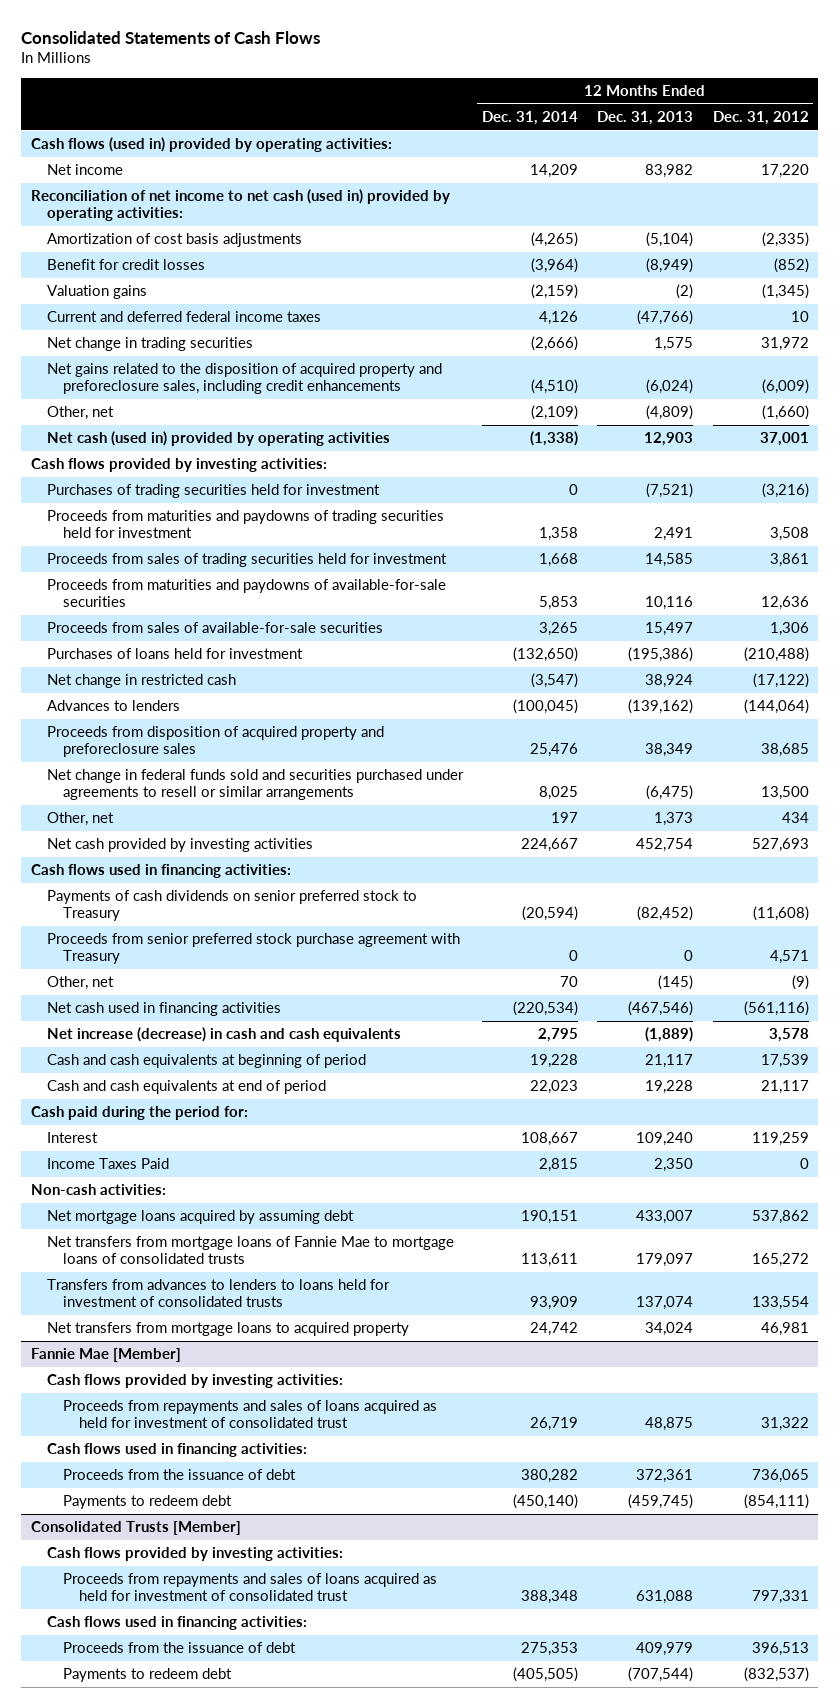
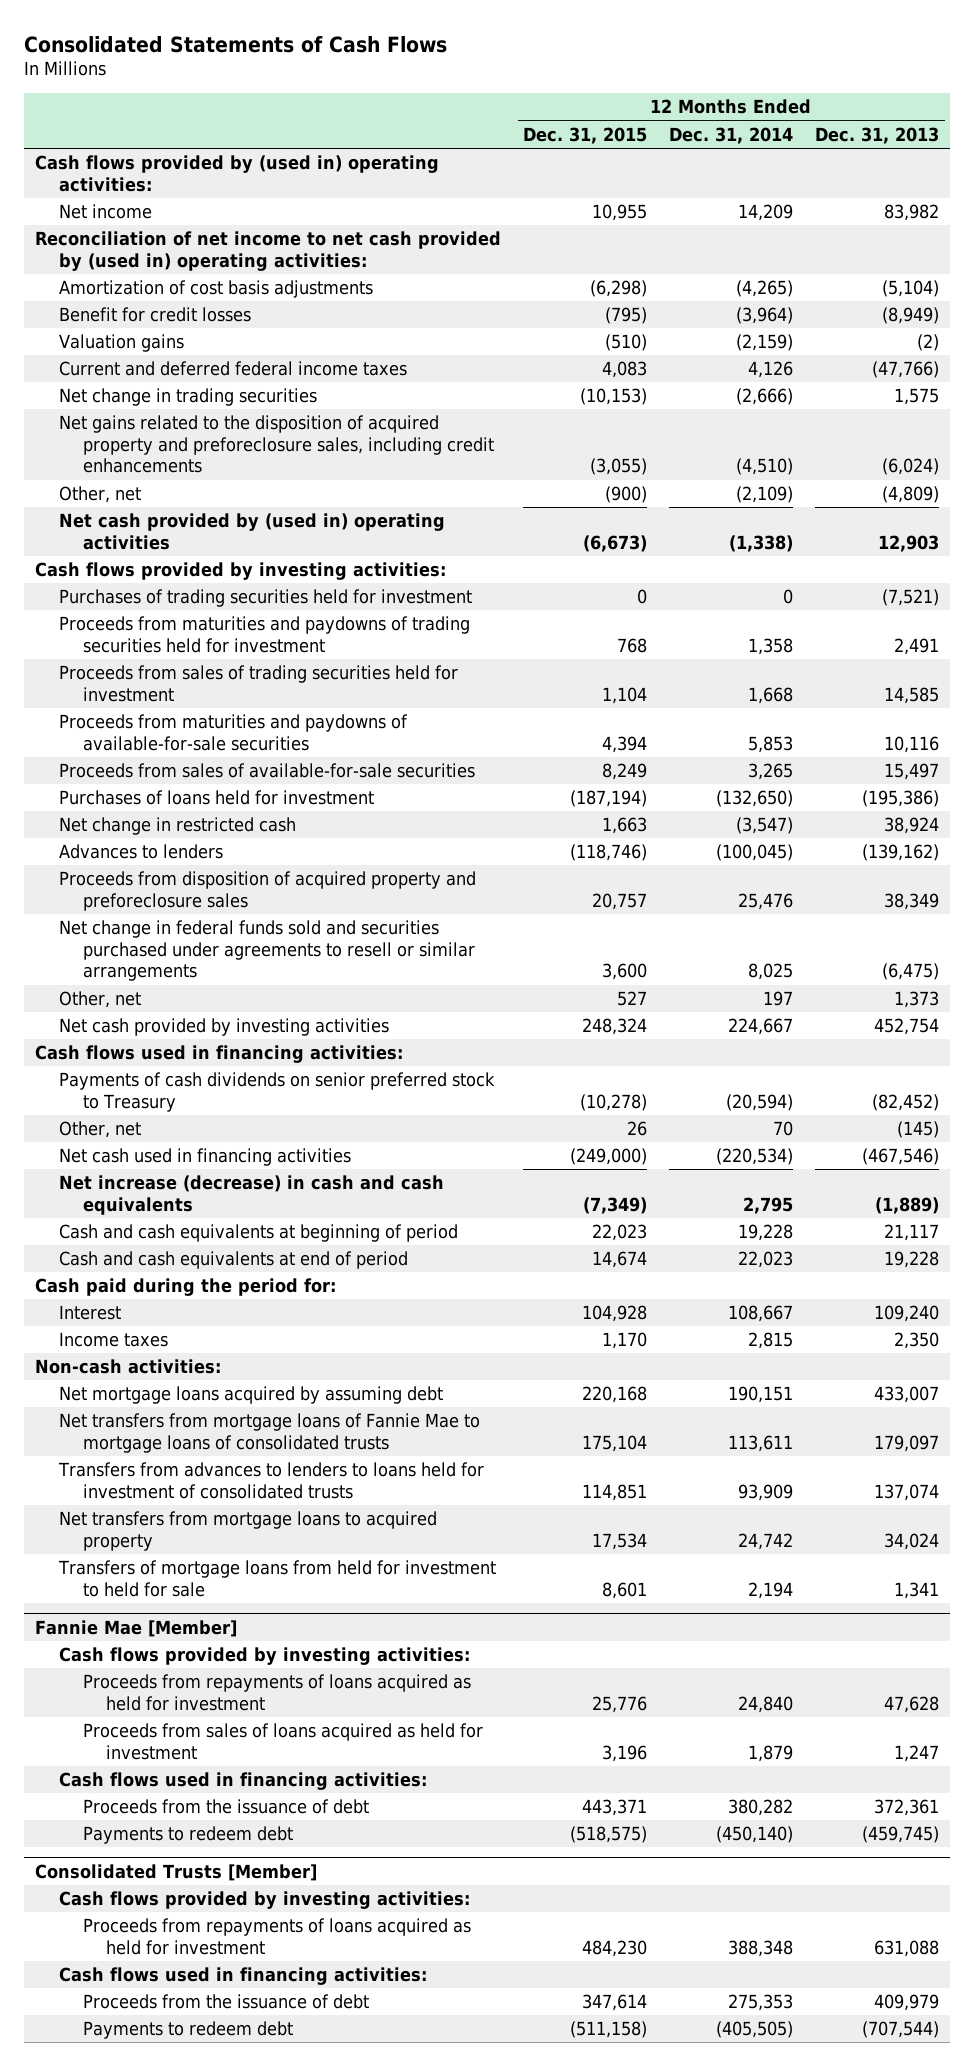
- | 12 Months Ended Dec. 31, 2014 | 12 Months Ended Dec. 31, 2013 | 12 Months Ended Dec. 31, 2012
+ | 12 Months Ended Dec. 31, 2015 | 12 Months Ended Dec. 31, 2014 | 12 Months Ended Dec. 31, 2013
- Cash flows (used in) provided by operating activities:
+ Cash flows provided by (used in) operating activities:
- Reconciliation of net income to net cash (used in) provided by operating activities:
+ Reconciliation of net income to net cash provided by (used in) operating activities:
- Net cash (used in) provided by operating activities | (1,338) | 12,903 | 37,001
+ Net cash provided by (used in) operating activities | (6,673) | (1,338) | 12,903
- Proceeds from senior preferred stock purchase agreement with Treasury | 0 | 0 | 4,571
- Income Taxes Paid | 2,815 | 2,350 | 0
+ Income taxes | 1,170 | 2,815 | 2,350
+ Transfers of mortgage loans from held for investment to held for sale | 8,601 | 2,194 | 1,341
@ Fannie Mae [Member]
- Proceeds from repayments and sales of loans acquired as held for investment of consolidated trust | 26,719 | 48,875 | 31,322
+ Proceeds from repayments of loans acquired as held for investment | 25,776 | 24,840 | 47,628
+ Proceeds from sales of loans acquired as held for investment | 3,196 | 1,879 | 1,247
@ Consolidated Trusts [Member]
- Proceeds from repayments and sales of loans acquired as held for investment of consolidated trust | 388,348 | 631,088 | 797,331
+ Proceeds from repayments of loans acquired as held for investment | 484,230 | 388,348 | 631,088

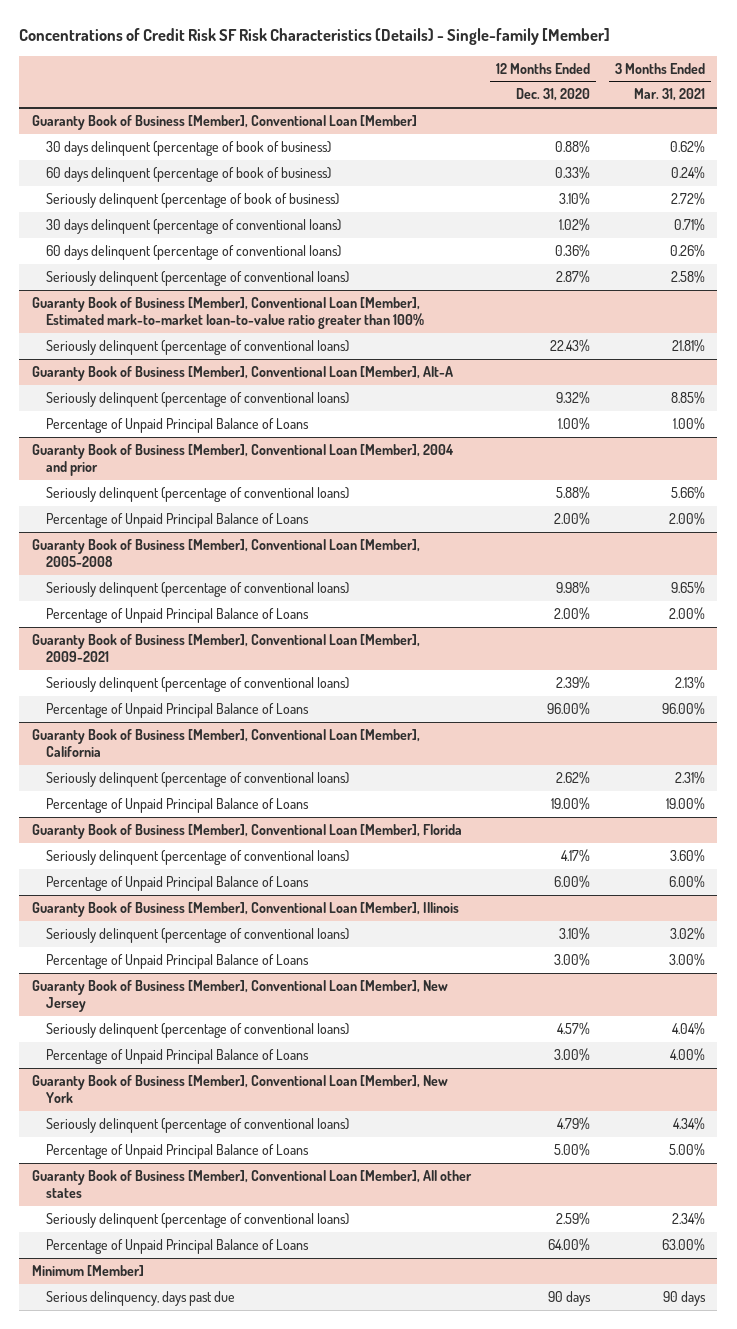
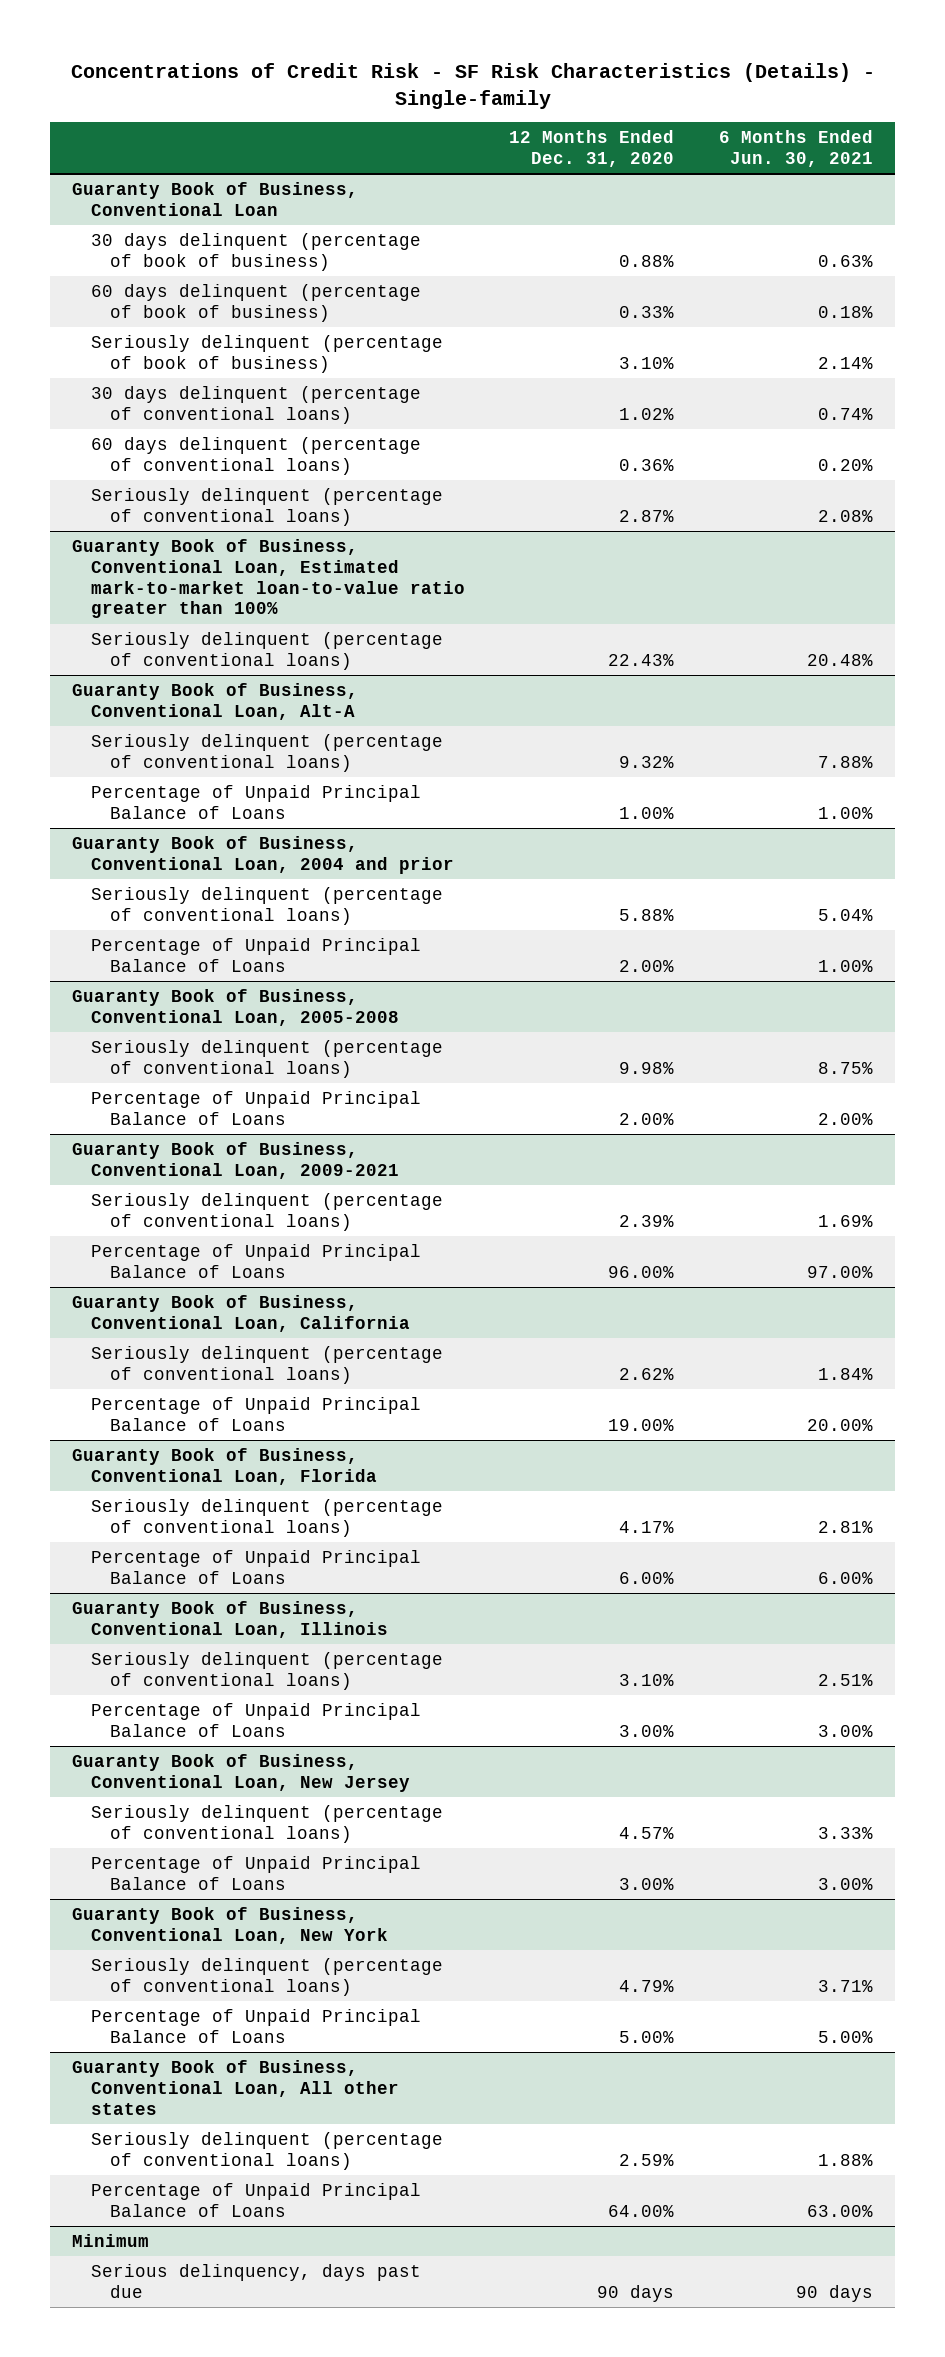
- Concentrations of Credit Risk SF Risk Characteristics (Details) - Single-family [Member]
+ Concentrations of Credit Risk - SF Risk Characteristics (Details) - Single-family
- | 12 Months Ended Dec. 31, 2020 | 3 Months Ended Mar. 31, 2021
+ | 12 Months Ended Dec. 31, 2020 | 6 Months Ended Jun. 30, 2021
- Guaranty Book of Business [Member], Conventional Loan [Member]
+ Guaranty Book of Business, Conventional Loan
- Guaranty Book of Business [Member], Conventional Loan [Member], Estimated mark-to-market loan-to-value ratio greater than 100%
+ Guaranty Book of Business, Conventional Loan, Estimated mark-to-market loan-to-value ratio greater than 100%
- Guaranty Book of Business [Member], Conventional Loan [Member], Alt-A
+ Guaranty Book of Business, Conventional Loan, Alt-A
- Guaranty Book of Business [Member], Conventional Loan [Member], 2004 and prior
+ Guaranty Book of Business, Conventional Loan, 2004 and prior
- Guaranty Book of Business [Member], Conventional Loan [Member], 2005-2008
+ Guaranty Book of Business, Conventional Loan, 2005-2008
- Guaranty Book of Business [Member], Conventional Loan [Member], 2009-2021
+ Guaranty Book of Business, Conventional Loan, 2009-2021
- Guaranty Book of Business [Member], Conventional Loan [Member], California
+ Guaranty Book of Business, Conventional Loan, California
- Guaranty Book of Business [Member], Conventional Loan [Member], Florida
+ Guaranty Book of Business, Conventional Loan, Florida
- Guaranty Book of Business [Member], Conventional Loan [Member], Illinois
+ Guaranty Book of Business, Conventional Loan, Illinois
- Guaranty Book of Business [Member], Conventional Loan [Member], New Jersey
+ Guaranty Book of Business, Conventional Loan, New Jersey
- Guaranty Book of Business [Member], Conventional Loan [Member], New York
+ Guaranty Book of Business, Conventional Loan, New York
- Guaranty Book of Business [Member], Conventional Loan [Member], All other states
+ Guaranty Book of Business, Conventional Loan, All other states
- Minimum [Member]
+ Minimum

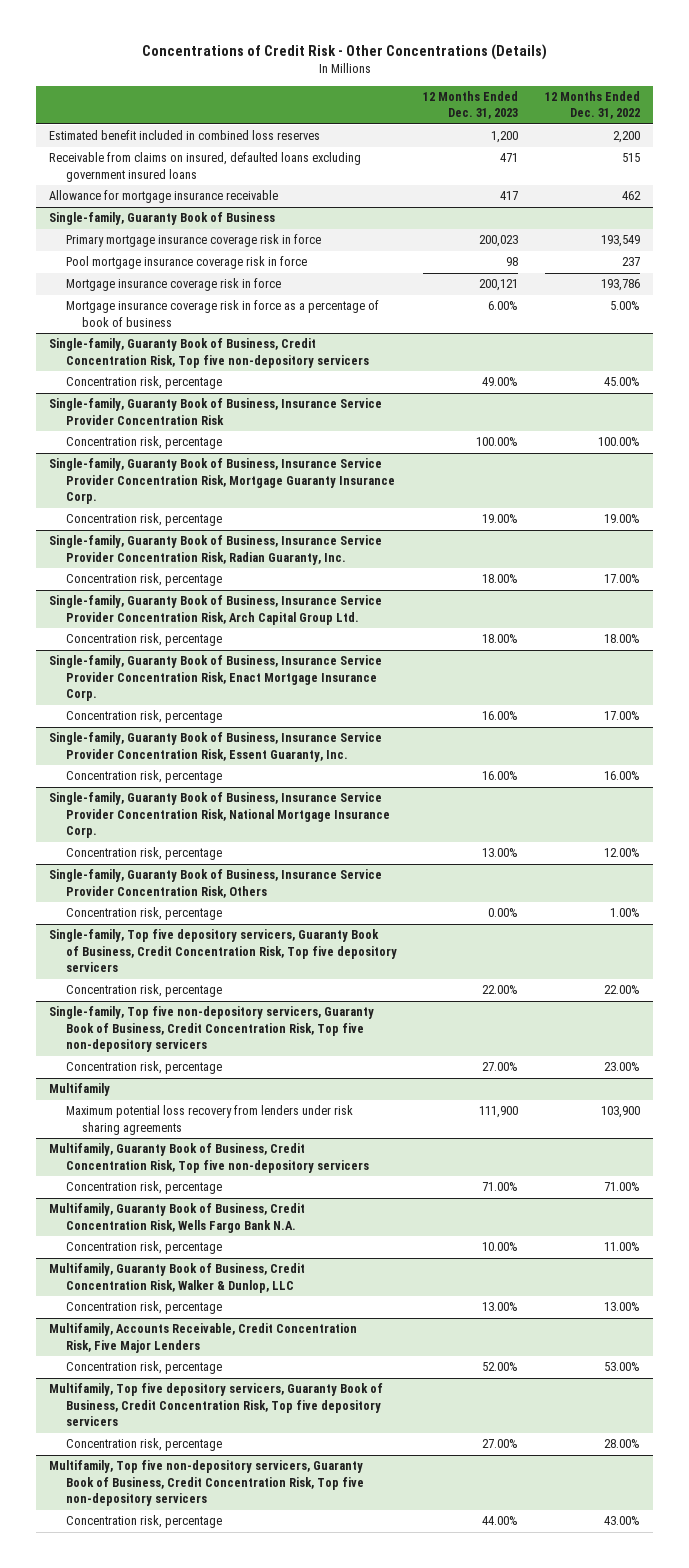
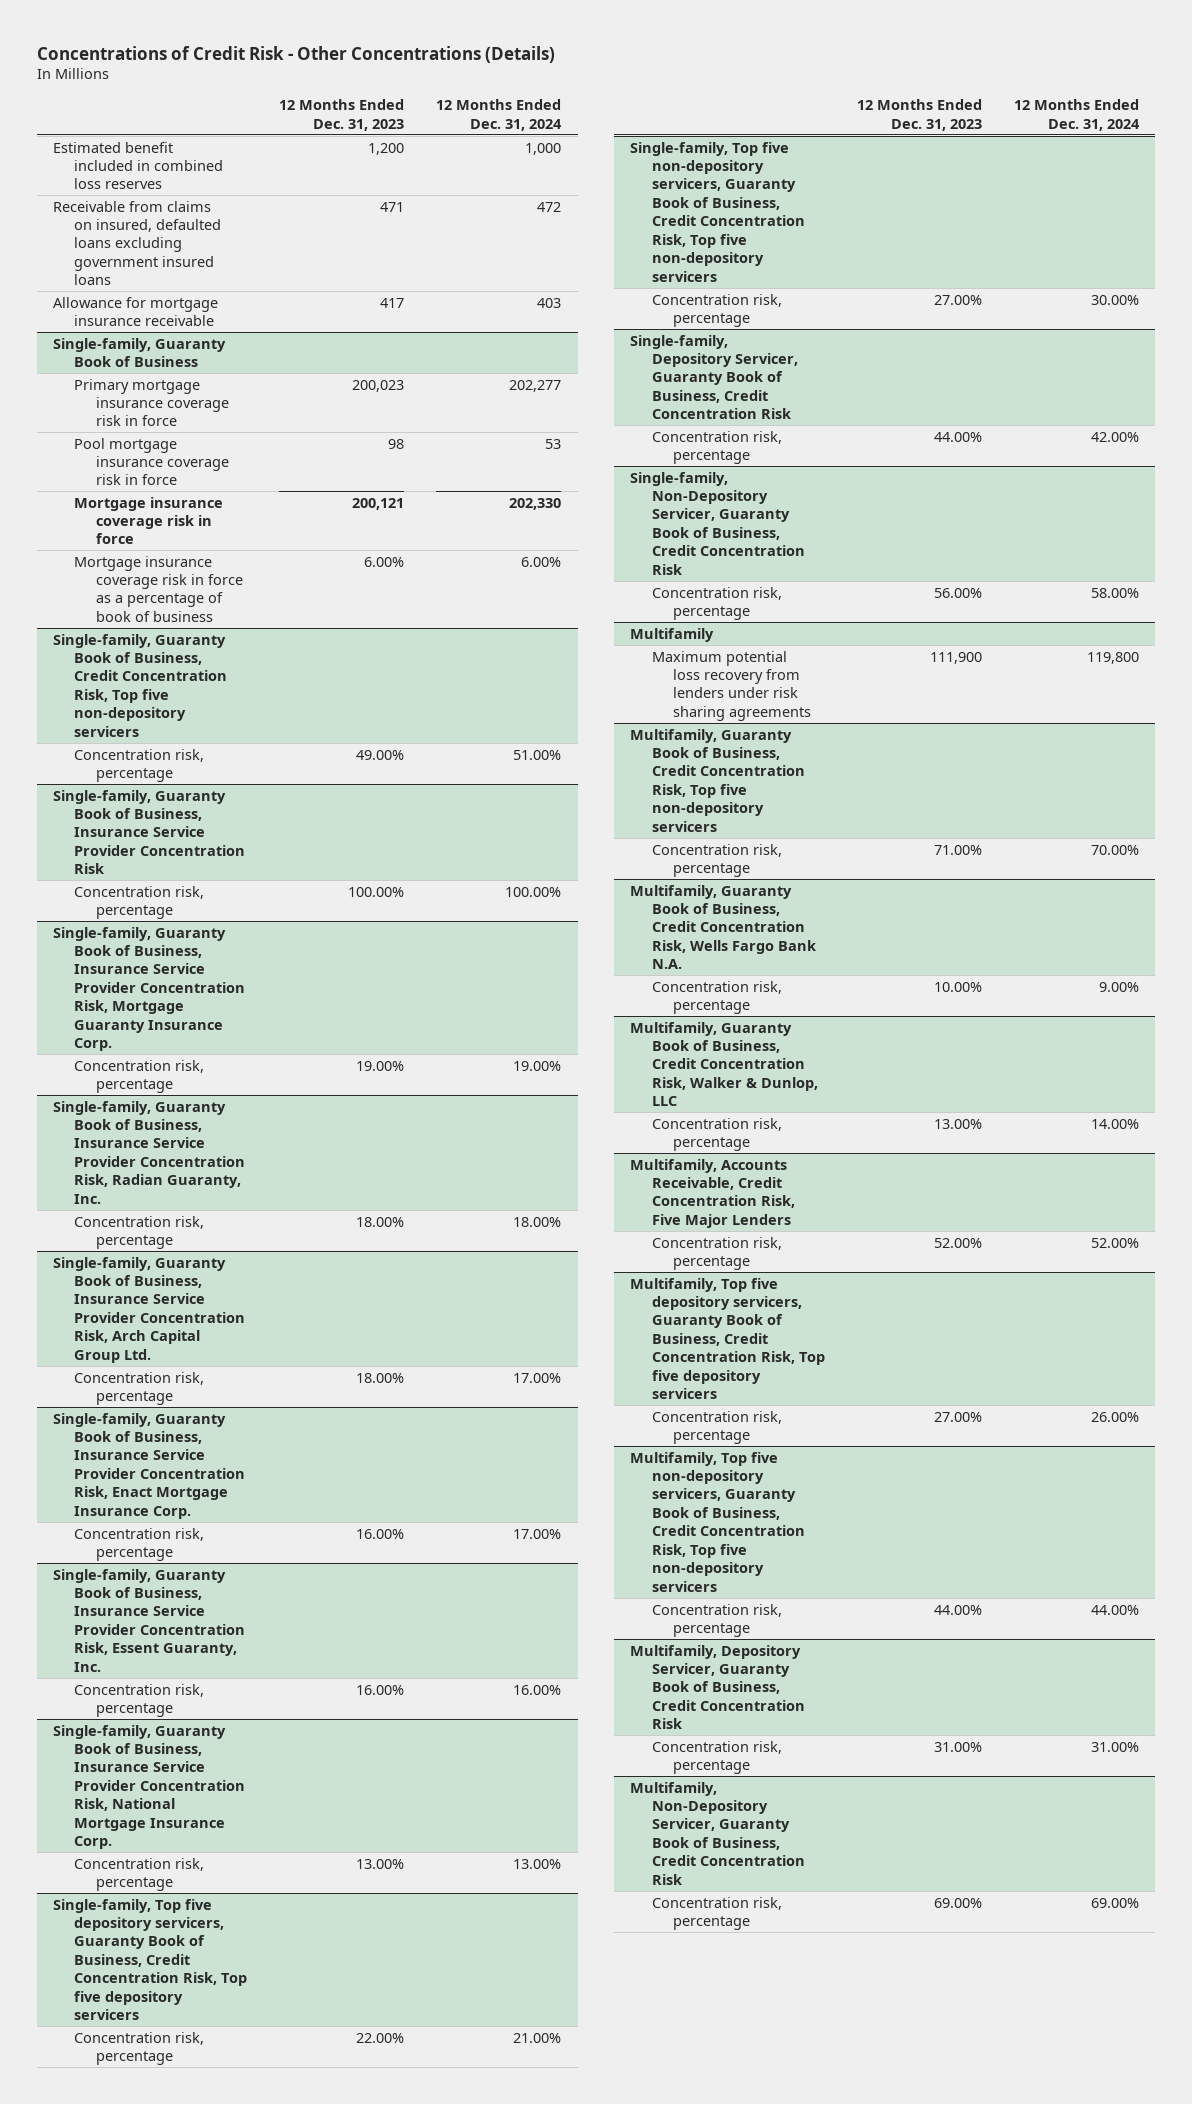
- | 12 Months Ended Dec. 31, 2023 | 12 Months Ended Dec. 31, 2022
+ | 12 Months Ended Dec. 31, 2023 | 12 Months Ended Dec. 31, 2024
- Single-family, Guaranty Book of Business, Insurance Service Provider Concentration Risk, Others
- Concentration risk, percentage | 0.00% | 1.00%
+ Single-family, Depository Servicer, Guaranty Book of Business, Credit Concentration Risk
+ Concentration risk, percentage | 44.00% | 42.00%
+ Single-family, Non-Depository Servicer, Guaranty Book of Business, Credit Concentration Risk
+ Concentration risk, percentage | 56.00% | 58.00%
+ Multifamily, Depository Servicer, Guaranty Book of Business, Credit Concentration Risk
+ Concentration risk, percentage | 31.00% | 31.00%
+ Multifamily, Non-Depository Servicer, Guaranty Book of Business, Credit Concentration Risk
+ Concentration risk, percentage | 69.00% | 69.00%

